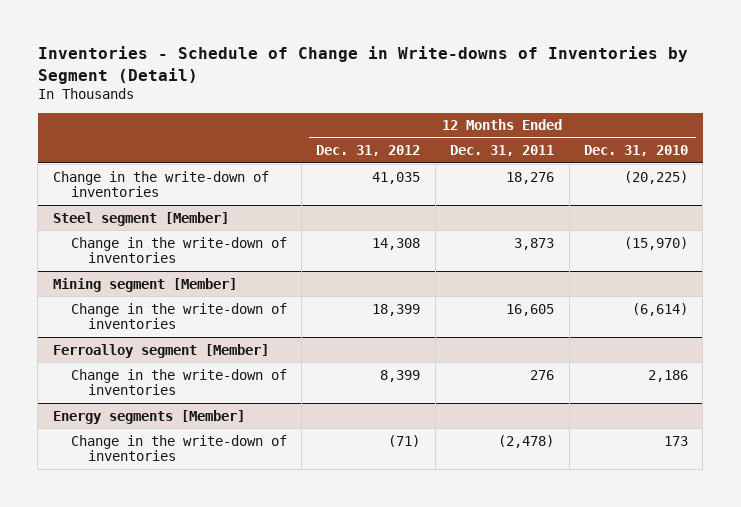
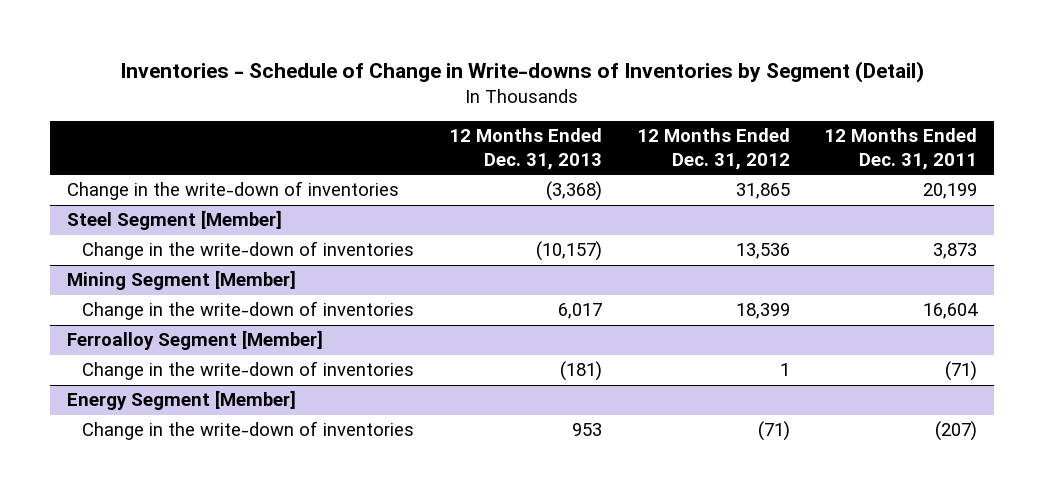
- | 12 Months Ended Dec. 31, 2012 | 12 Months Ended Dec. 31, 2011 | 12 Months Ended Dec. 31, 2010
+ | 12 Months Ended Dec. 31, 2013 | 12 Months Ended Dec. 31, 2012 | 12 Months Ended Dec. 31, 2011
- Change in the write-down of inventories | 41,035 | 18,276 | (20,225)
- Steel segment [Member]
- Change in the write-down of inventories | 14,308 | 3,873 | (15,970)
- Mining segment [Member]
- Change in the write-down of inventories | 18,399 | 16,605 | (6,614)
- Ferroalloy segment [Member]
- Change in the write-down of inventories | 8,399 | 276 | 2,186
- Energy segments [Member]
- Change in the write-down of inventories | (71) | (2,478) | 173
+ Change in the write-down of inventories | (3,368) | 31,865 | 20,199
+ Steel Segment [Member]
+ Change in the write-down of inventories | (10,157) | 13,536 | 3,873
+ Mining Segment [Member]
+ Change in the write-down of inventories | 6,017 | 18,399 | 16,604
+ Ferroalloy Segment [Member]
+ Change in the write-down of inventories | (181) | 1 | (71)
+ Energy Segment [Member]
+ Change in the write-down of inventories | 953 | (71) | (207)

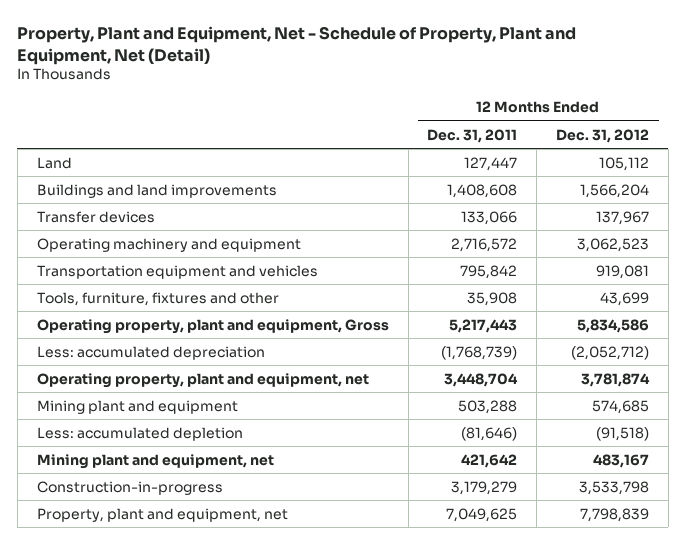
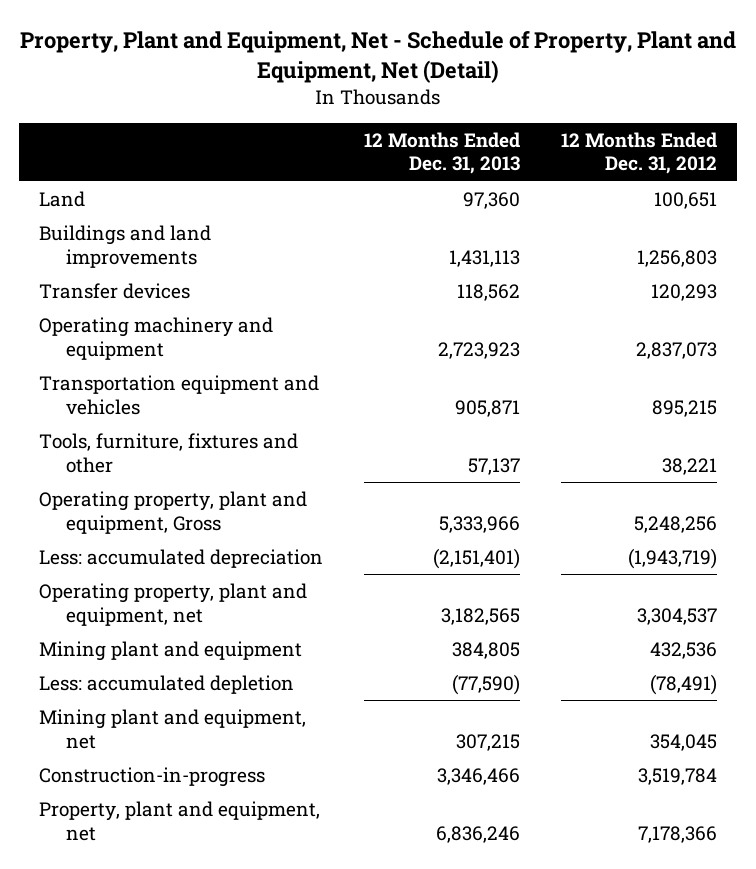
- | 12 Months Ended Dec. 31, 2011 | 12 Months Ended Dec. 31, 2012
+ | 12 Months Ended Dec. 31, 2013 | 12 Months Ended Dec. 31, 2012
- Land | 127,447 | 105,112
- Buildings and land improvements | 1,408,608 | 1,566,204
- Transfer devices | 133,066 | 137,967
- Operating machinery and equipment | 2,716,572 | 3,062,523
- Transportation equipment and vehicles | 795,842 | 919,081
- Tools, furniture, fixtures and other | 35,908 | 43,699
- Operating property, plant and equipment, Gross | 5,217,443 | 5,834,586
- Less: accumulated depreciation | (1,768,739) | (2,052,712)
- Operating property, plant and equipment, net | 3,448,704 | 3,781,874
- Mining plant and equipment | 503,288 | 574,685
- Less: accumulated depletion | (81,646) | (91,518)
- Mining plant and equipment, net | 421,642 | 483,167
- Construction-in-progress | 3,179,279 | 3,533,798
- Property, plant and equipment, net | 7,049,625 | 7,798,839
+ Land | 97,360 | 100,651
+ Buildings and land improvements | 1,431,113 | 1,256,803
+ Transfer devices | 118,562 | 120,293
+ Operating machinery and equipment | 2,723,923 | 2,837,073
+ Transportation equipment and vehicles | 905,871 | 895,215
+ Tools, furniture, fixtures and other | 57,137 | 38,221
+ Operating property, plant and equipment, Gross | 5,333,966 | 5,248,256
+ Less: accumulated depreciation | (2,151,401) | (1,943,719)
+ Operating property, plant and equipment, net | 3,182,565 | 3,304,537
+ Mining plant and equipment | 384,805 | 432,536
+ Less: accumulated depletion | (77,590) | (78,491)
+ Mining plant and equipment, net | 307,215 | 354,045
+ Construction-in-progress | 3,346,466 | 3,519,784
+ Property, plant and equipment, net | 6,836,246 | 7,178,366

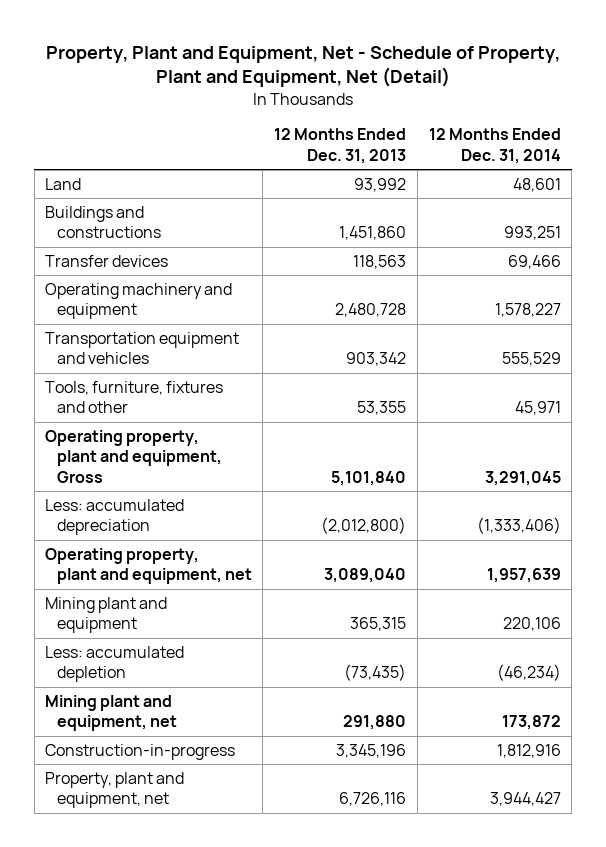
- | 12 Months Ended Dec. 31, 2013 | 12 Months Ended Dec. 31, 2012
+ | 12 Months Ended Dec. 31, 2013 | 12 Months Ended Dec. 31, 2014
- Land | 97,360 | 100,651
- Buildings and land improvements | 1,431,113 | 1,256,803
- Transfer devices | 118,562 | 120,293
- Operating machinery and equipment | 2,723,923 | 2,837,073
- Transportation equipment and vehicles | 905,871 | 895,215
- Tools, furniture, fixtures and other | 57,137 | 38,221
- Operating property, plant and equipment, Gross | 5,333,966 | 5,248,256
- Less: accumulated depreciation | (2,151,401) | (1,943,719)
- Operating property, plant and equipment, net | 3,182,565 | 3,304,537
- Mining plant and equipment | 384,805 | 432,536
- Less: accumulated depletion | (77,590) | (78,491)
- Mining plant and equipment, net | 307,215 | 354,045
- Construction-in-progress | 3,346,466 | 3,519,784
- Property, plant and equipment, net | 6,836,246 | 7,178,366
+ Land | 93,992 | 48,601
+ Buildings and constructions | 1,451,860 | 993,251
+ Transfer devices | 118,563 | 69,466
+ Operating machinery and equipment | 2,480,728 | 1,578,227
+ Transportation equipment and vehicles | 903,342 | 555,529
+ Tools, furniture, fixtures and other | 53,355 | 45,971
+ Operating property, plant and equipment, Gross | 5,101,840 | 3,291,045
+ Less: accumulated depreciation | (2,012,800) | (1,333,406)
+ Operating property, plant and equipment, net | 3,089,040 | 1,957,639
+ Mining plant and equipment | 365,315 | 220,106
+ Less: accumulated depletion | (73,435) | (46,234)
+ Mining plant and equipment, net | 291,880 | 173,872
+ Construction-in-progress | 3,345,196 | 1,812,916
+ Property, plant and equipment, net | 6,726,116 | 3,944,427

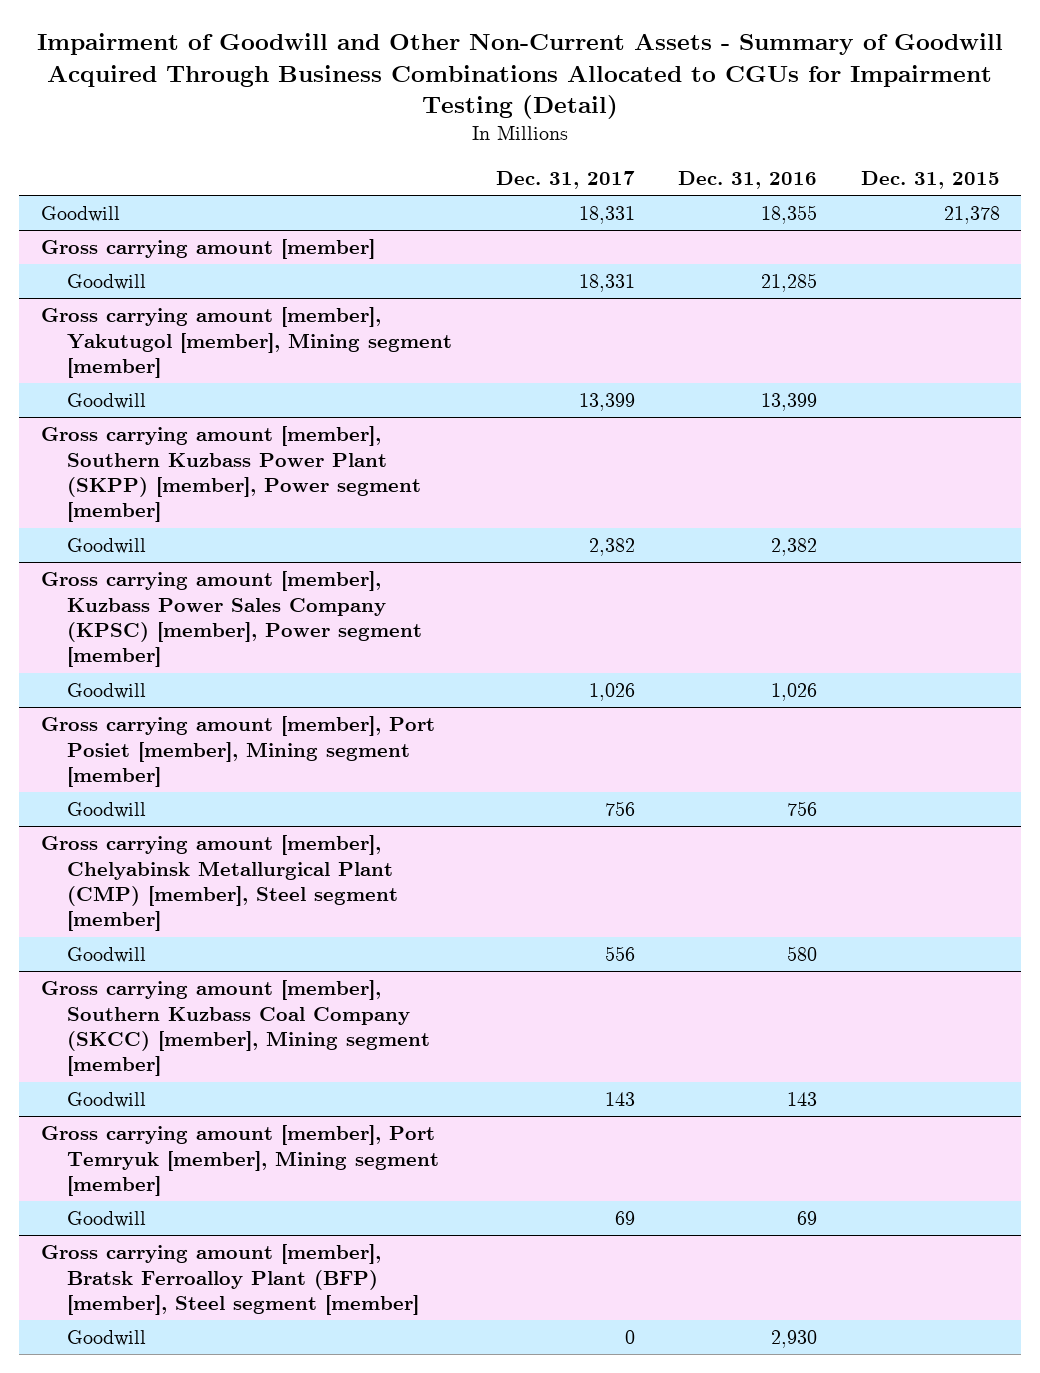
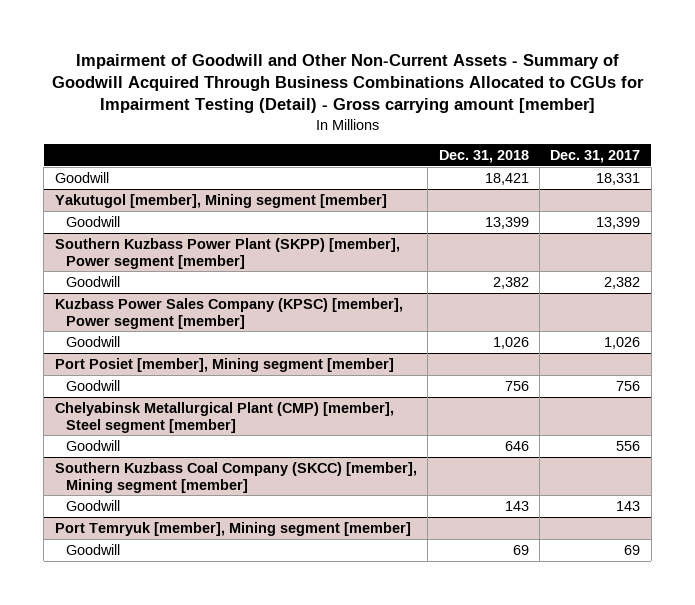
- Impairment of Goodwill and Other Non-Current Assets - Summary of Goodwill Acquired Through Business Combinations Allocated to CGUs for Impairment Testing (Detail)
+ Impairment of Goodwill and Other Non-Current Assets - Summary of Goodwill Acquired Through Business Combinations Allocated to CGUs for Impairment Testing (Detail) - Gross carrying amount [member]
- | Dec. 31, 2017 | Dec. 31, 2016 | Dec. 31, 2015
+ | Dec. 31, 2018 | Dec. 31, 2017
- Gross carrying amount [member]
- Goodwill | 18,331 | 21,285 |
- Gross carrying amount [member], Yakutugol [member], Mining segment [member]
+ Yakutugol [member], Mining segment [member]
- Gross carrying amount [member], Southern Kuzbass Power Plant (SKPP) [member], Power segment [member]
+ Southern Kuzbass Power Plant (SKPP) [member], Power segment [member]
- Gross carrying amount [member], Kuzbass Power Sales Company (KPSC) [member], Power segment [member]
+ Kuzbass Power Sales Company (KPSC) [member], Power segment [member]
- Gross carrying amount [member], Port Posiet [member], Mining segment [member]
+ Port Posiet [member], Mining segment [member]
- Gross carrying amount [member], Chelyabinsk Metallurgical Plant (CMP) [member], Steel segment [member]
+ Chelyabinsk Metallurgical Plant (CMP) [member], Steel segment [member]
- Gross carrying amount [member], Southern Kuzbass Coal Company (SKCC) [member], Mining segment [member]
+ Southern Kuzbass Coal Company (SKCC) [member], Mining segment [member]
- Gross carrying amount [member], Port Temryuk [member], Mining segment [member]
+ Port Temryuk [member], Mining segment [member]
- Gross carrying amount [member], Bratsk Ferroalloy Plant (BFP) [member], Steel segment [member]
- Goodwill | 0 | 2,930 |

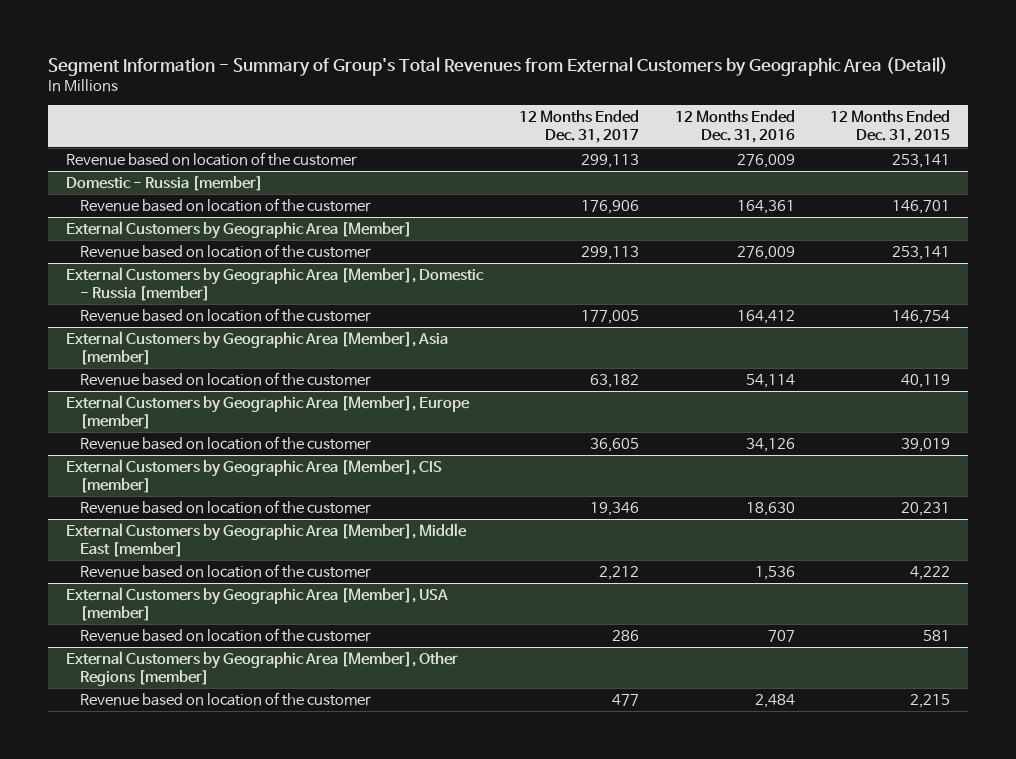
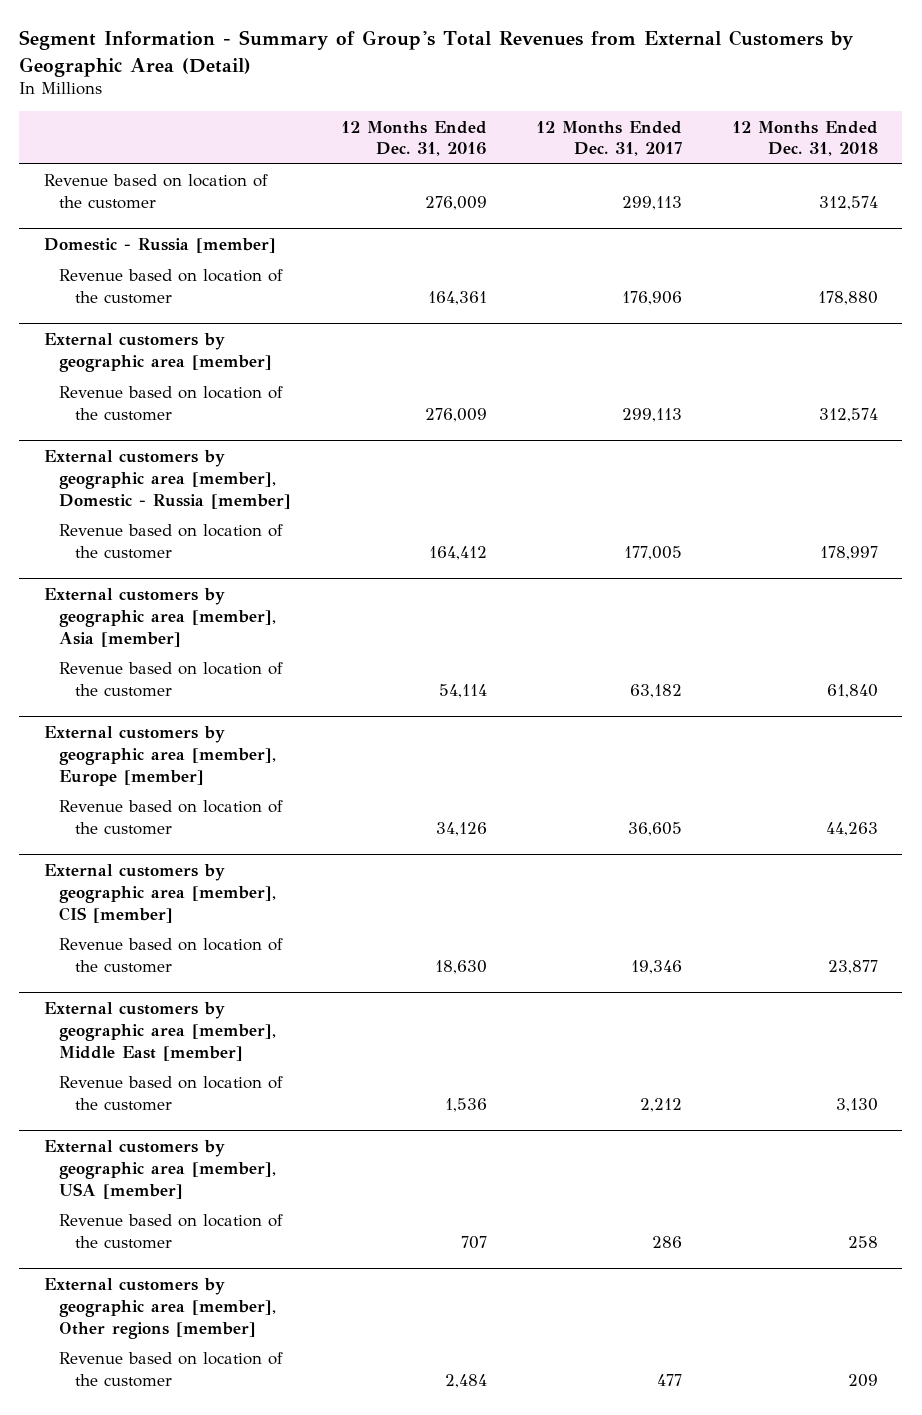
- | 12 Months Ended Dec. 31, 2017 | 12 Months Ended Dec. 31, 2016 | 12 Months Ended Dec. 31, 2015
+ | 12 Months Ended Dec. 31, 2016 | 12 Months Ended Dec. 31, 2017 | 12 Months Ended Dec. 31, 2018
- External Customers by Geographic Area [Member]
+ External customers by geographic area [member]
- External Customers by Geographic Area [Member], Domestic - Russia [member]
+ External customers by geographic area [member], Domestic - Russia [member]
- External Customers by Geographic Area [Member], Asia [member]
+ External customers by geographic area [member], Asia [member]
- External Customers by Geographic Area [Member], Europe [member]
+ External customers by geographic area [member], Europe [member]
- External Customers by Geographic Area [Member], CIS [member]
+ External customers by geographic area [member], CIS [member]
- External Customers by Geographic Area [Member], Middle East [member]
+ External customers by geographic area [member], Middle East [member]
- External Customers by Geographic Area [Member], USA [member]
+ External customers by geographic area [member], USA [member]
- External Customers by Geographic Area [Member], Other Regions [member]
+ External customers by geographic area [member], Other regions [member]

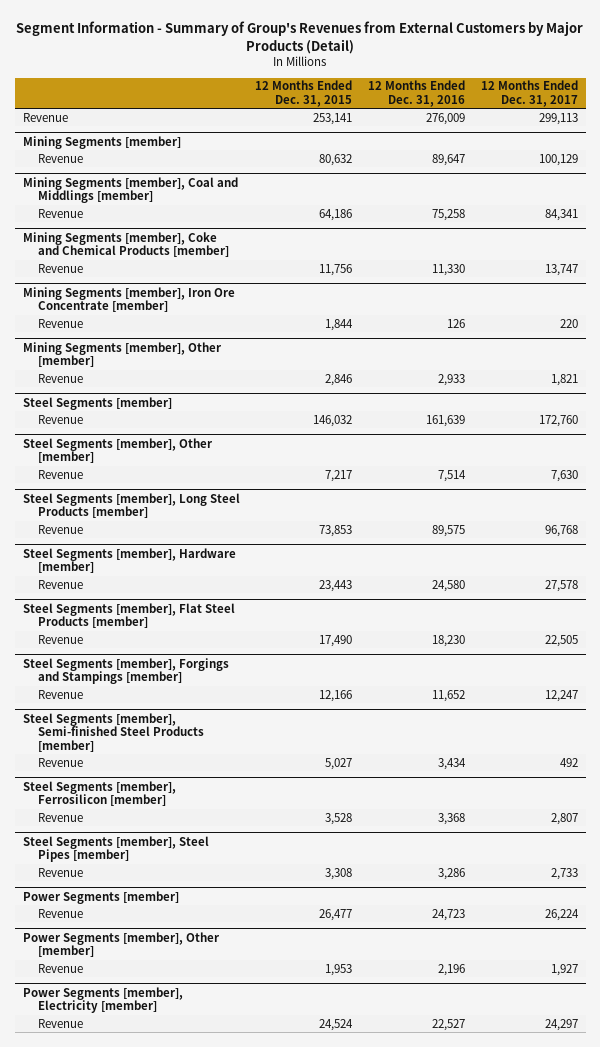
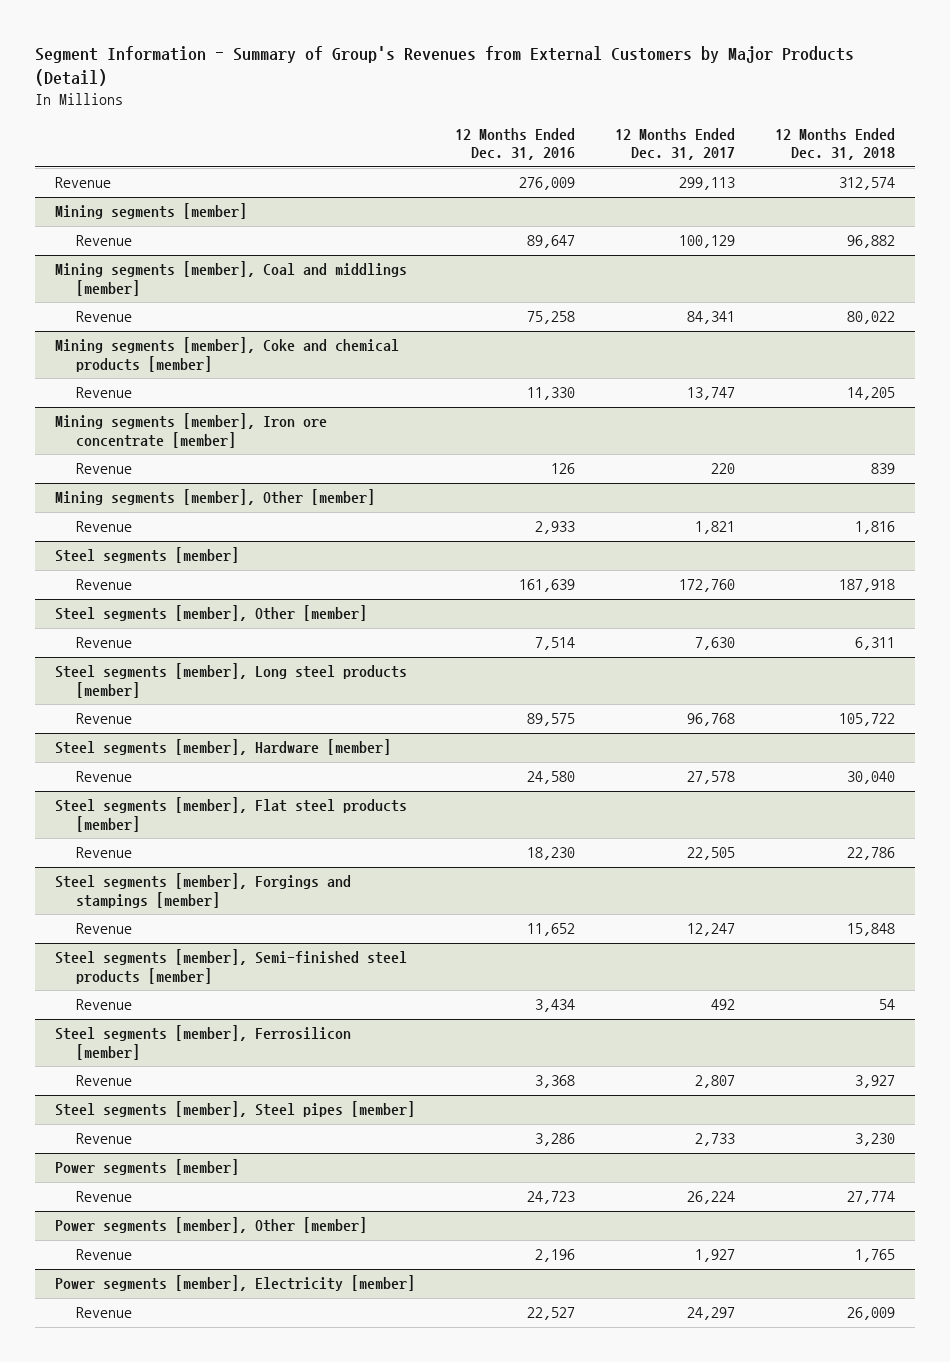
- | 12 Months Ended Dec. 31, 2015 | 12 Months Ended Dec. 31, 2016 | 12 Months Ended Dec. 31, 2017
+ | 12 Months Ended Dec. 31, 2016 | 12 Months Ended Dec. 31, 2017 | 12 Months Ended Dec. 31, 2018
- Mining Segments [member]
+ Mining segments [member]
- Mining Segments [member], Coal and Middlings [member]
+ Mining segments [member], Coal and middlings [member]
- Mining Segments [member], Coke and Chemical Products [member]
+ Mining segments [member], Coke and chemical products [member]
- Mining Segments [member], Iron Ore Concentrate [member]
+ Mining segments [member], Iron ore concentrate [member]
- Mining Segments [member], Other [member]
+ Mining segments [member], Other [member]
- Steel Segments [member]
+ Steel segments [member]
- Steel Segments [member], Other [member]
+ Steel segments [member], Other [member]
- Steel Segments [member], Long Steel Products [member]
+ Steel segments [member], Long steel products [member]
- Steel Segments [member], Hardware [member]
+ Steel segments [member], Hardware [member]
- Steel Segments [member], Flat Steel Products [member]
+ Steel segments [member], Flat steel products [member]
- Steel Segments [member], Forgings and Stampings [member]
+ Steel segments [member], Forgings and stampings [member]
- Steel Segments [member], Semi-finished Steel Products [member]
+ Steel segments [member], Semi-finished steel products [member]
- Steel Segments [member], Ferrosilicon [member]
+ Steel segments [member], Ferrosilicon [member]
- Steel Segments [member], Steel Pipes [member]
+ Steel segments [member], Steel pipes [member]
- Power Segments [member]
+ Power segments [member]
- Power Segments [member], Other [member]
+ Power segments [member], Other [member]
- Power Segments [member], Electricity [member]
+ Power segments [member], Electricity [member]

